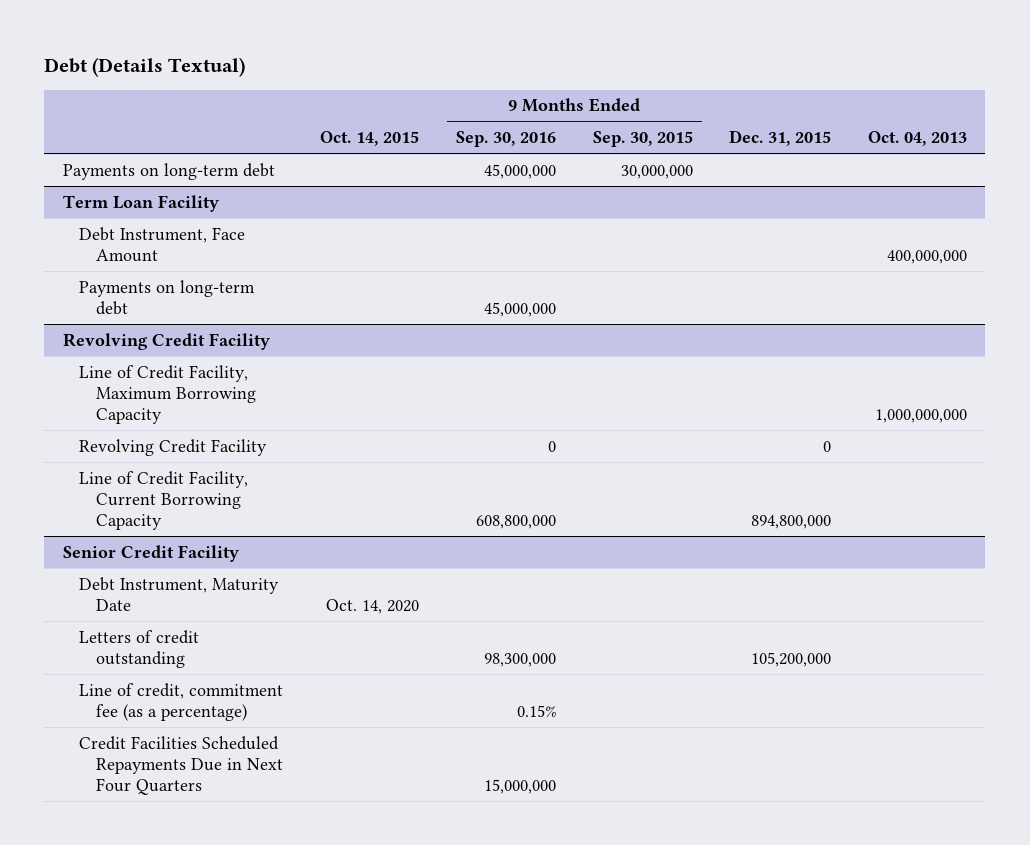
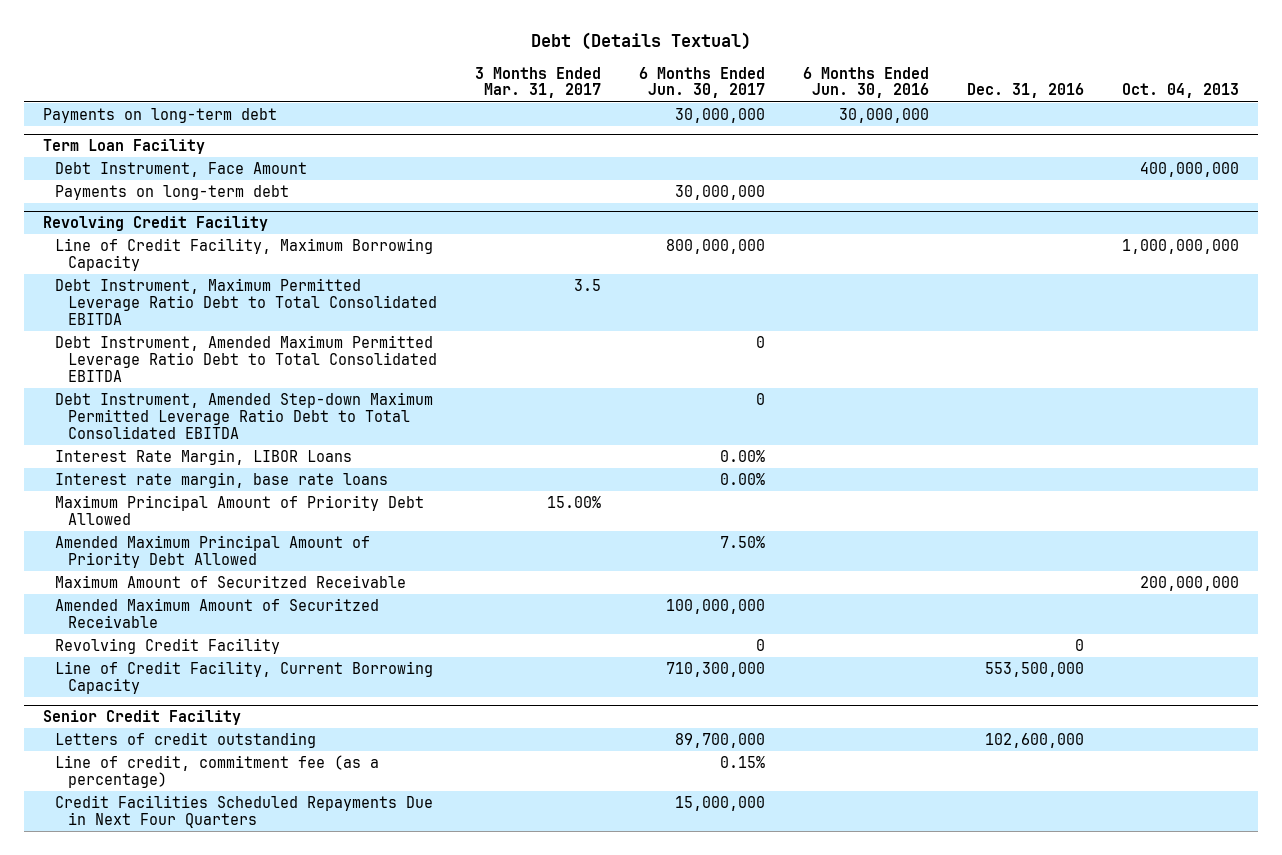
- | Oct. 14, 2015 | 9 Months Ended Sep. 30, 2016 | 9 Months Ended Sep. 30, 2015 | Dec. 31, 2015 | Oct. 04, 2013
+ | 3 Months Ended Mar. 31, 2017 | 6 Months Ended Jun. 30, 2017 | 6 Months Ended Jun. 30, 2016 | Dec. 31, 2016 | Oct. 04, 2013
@ Revolving Credit Facility
+ Debt Instrument, Maximum Permitted Leverage Ratio Debt to Total Consolidated EBITDA | 3.5 | | | |
+ Debt Instrument, Amended Maximum Permitted Leverage Ratio Debt to Total Consolidated EBITDA | | 0 | | |
+ Debt Instrument, Amended Step-down Maximum Permitted Leverage Ratio Debt to Total Consolidated EBITDA | | 0 | | |
+ Interest Rate Margin, LIBOR Loans | | 0.00% | | |
+ Interest rate margin, base rate loans | | 0.00% | | |
+ Maximum Principal Amount of Priority Debt Allowed | 15.00% | | | |
+ Amended Maximum Principal Amount of Priority Debt Allowed | | 7.50% | | |
+ Maximum Amount of Securitzed Receivable | | | | | 200,000,000
+ Amended Maximum Amount of Securitzed Receivable | | 100,000,000 | | |
@ Senior Credit Facility
- Debt Instrument, Maturity Date | Oct. 14, 2020 | | | |

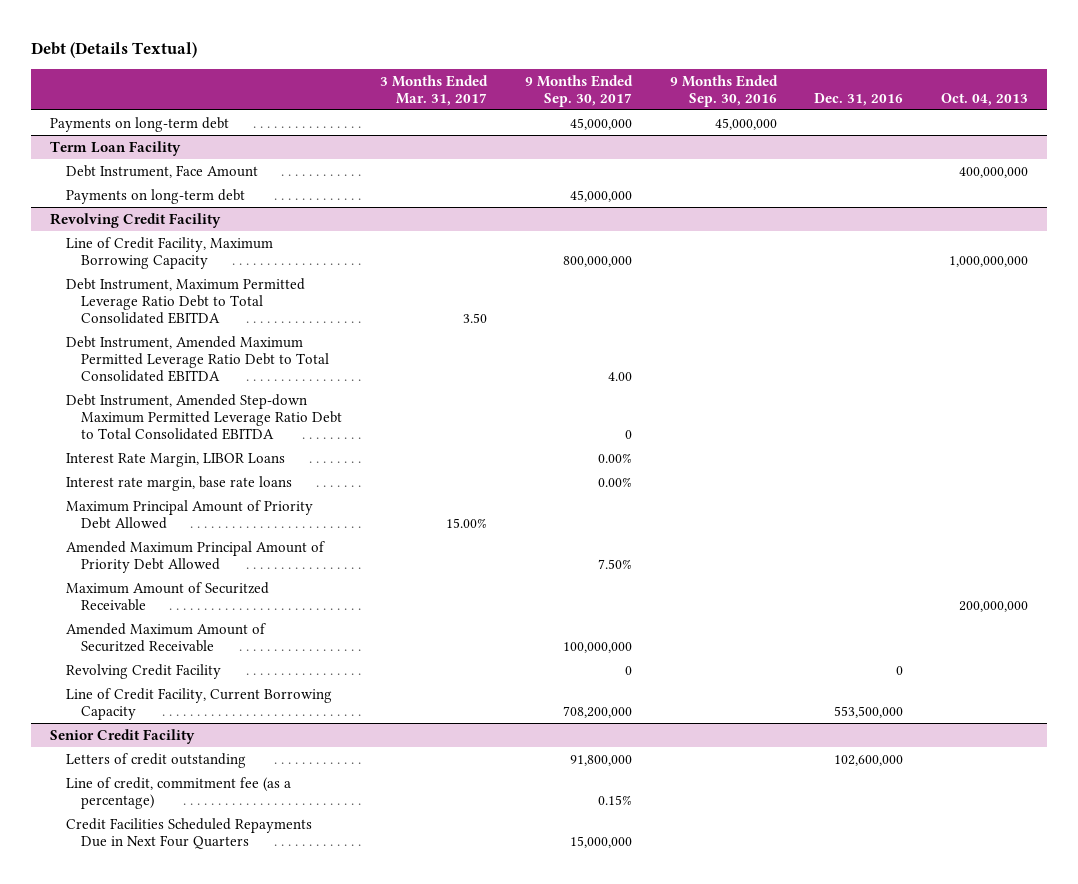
- | 3 Months Ended Mar. 31, 2017 | 6 Months Ended Jun. 30, 2017 | 6 Months Ended Jun. 30, 2016 | Dec. 31, 2016 | Oct. 04, 2013
+ | 3 Months Ended Mar. 31, 2017 | 9 Months Ended Sep. 30, 2017 | 9 Months Ended Sep. 30, 2016 | Dec. 31, 2016 | Oct. 04, 2013
@ Revolving Credit Facility
- Debt Instrument, Maximum Permitted Leverage Ratio Debt to Total Consolidated EBITDA | 3.5 | | | |
+ Debt Instrument, Maximum Permitted Leverage Ratio Debt to Total Consolidated EBITDA | 3.50 | | | |

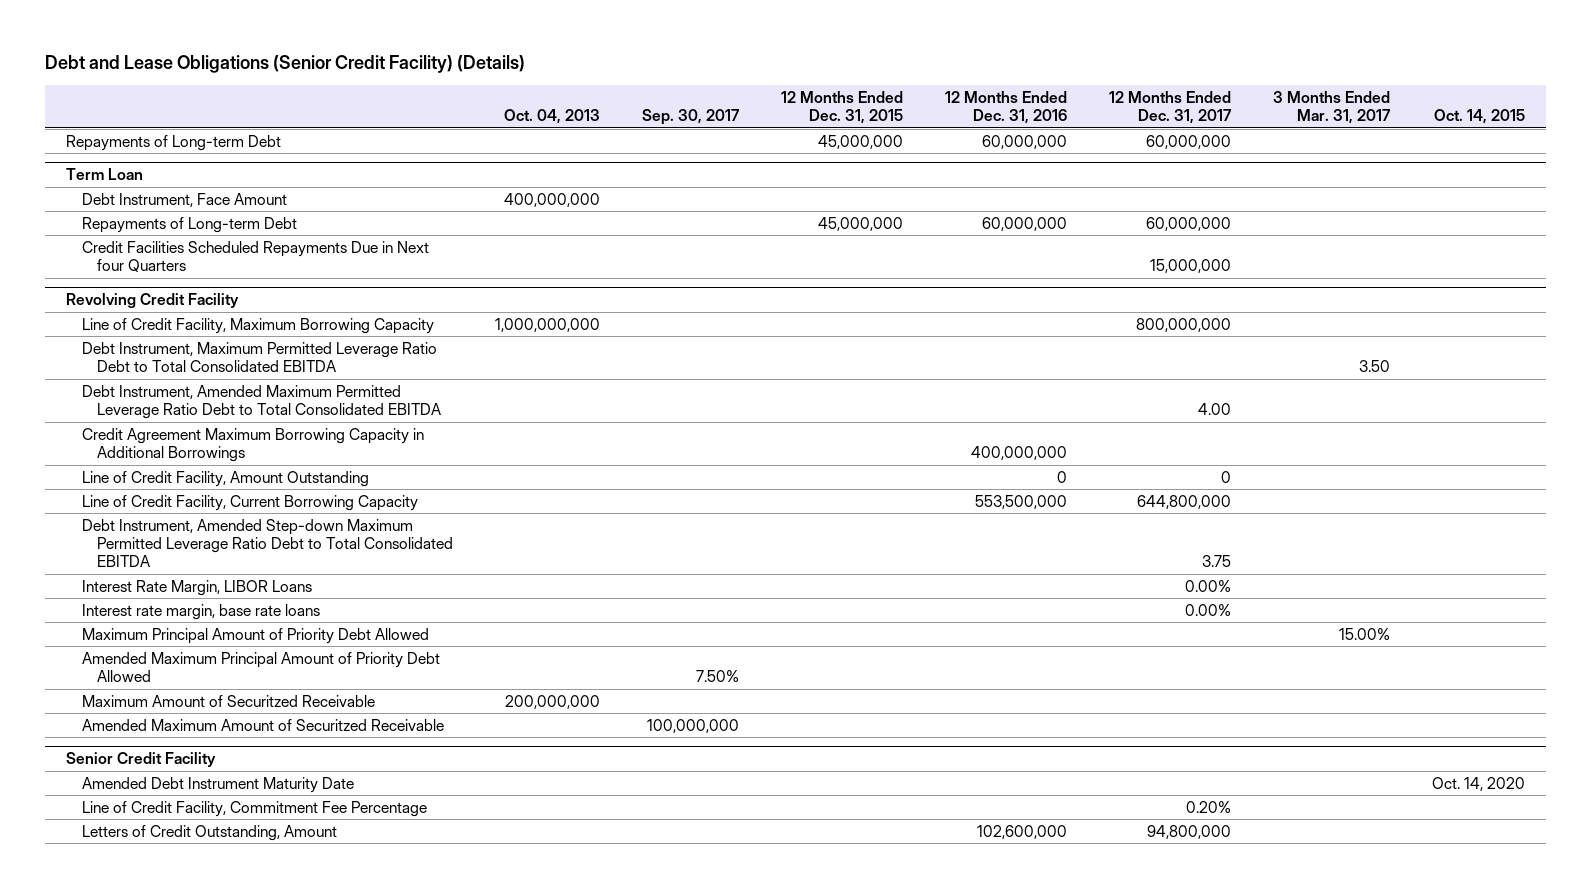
- Debt (Details Textual)
+ Debt and Lease Obligations (Senior Credit Facility) (Details)
- | 3 Months Ended Mar. 31, 2017 | 9 Months Ended Sep. 30, 2017 | 9 Months Ended Sep. 30, 2016 | Dec. 31, 2016 | Oct. 04, 2013
+ | Oct. 04, 2013 | Sep. 30, 2017 | 12 Months Ended Dec. 31, 2015 | 12 Months Ended Dec. 31, 2016 | 12 Months Ended Dec. 31, 2017 | 3 Months Ended Mar. 31, 2017 | Oct. 14, 2015
- Payments on long-term debt | | 45,000,000 | 45,000,000 | |
- Term Loan Facility
+ Repayments of Long-term Debt | | | 45,000,000 | 60,000,000 | 60,000,000 | |
+ Term Loan
- Payments on long-term debt | | 45,000,000 | | |
+ Repayments of Long-term Debt | | | 45,000,000 | 60,000,000 | 60,000,000 | |
+ Credit Facilities Scheduled Repayments Due in Next four Quarters | | | | | 15,000,000 | |
@ Revolving Credit Facility
+ Credit Agreement Maximum Borrowing Capacity in Additional Borrowings | | | | 400,000,000 | | |
+ Line of Credit Facility, Amount Outstanding | | | | 0 | 0 | |
moved up: Line of Credit Facility, Current Borrowing Capacity | | | | 553,500,000 | 644,800,000 | |
- Revolving Credit Facility | | 0 | | 0 |
@ Senior Credit Facility
- Letters of credit outstanding | | 91,800,000 | | 102,600,000 |
- Line of credit, commitment fee (as a percentage) | | 0.15% | | |
- Credit Facilities Scheduled Repayments Due in Next Four Quarters | | 15,000,000 | | |
+ Amended Debt Instrument Maturity Date | | | | | | | Oct. 14, 2020
+ Line of Credit Facility, Commitment Fee Percentage | | | | | 0.20% | |
+ Letters of Credit Outstanding, Amount | | | | 102,600,000 | 94,800,000 | |

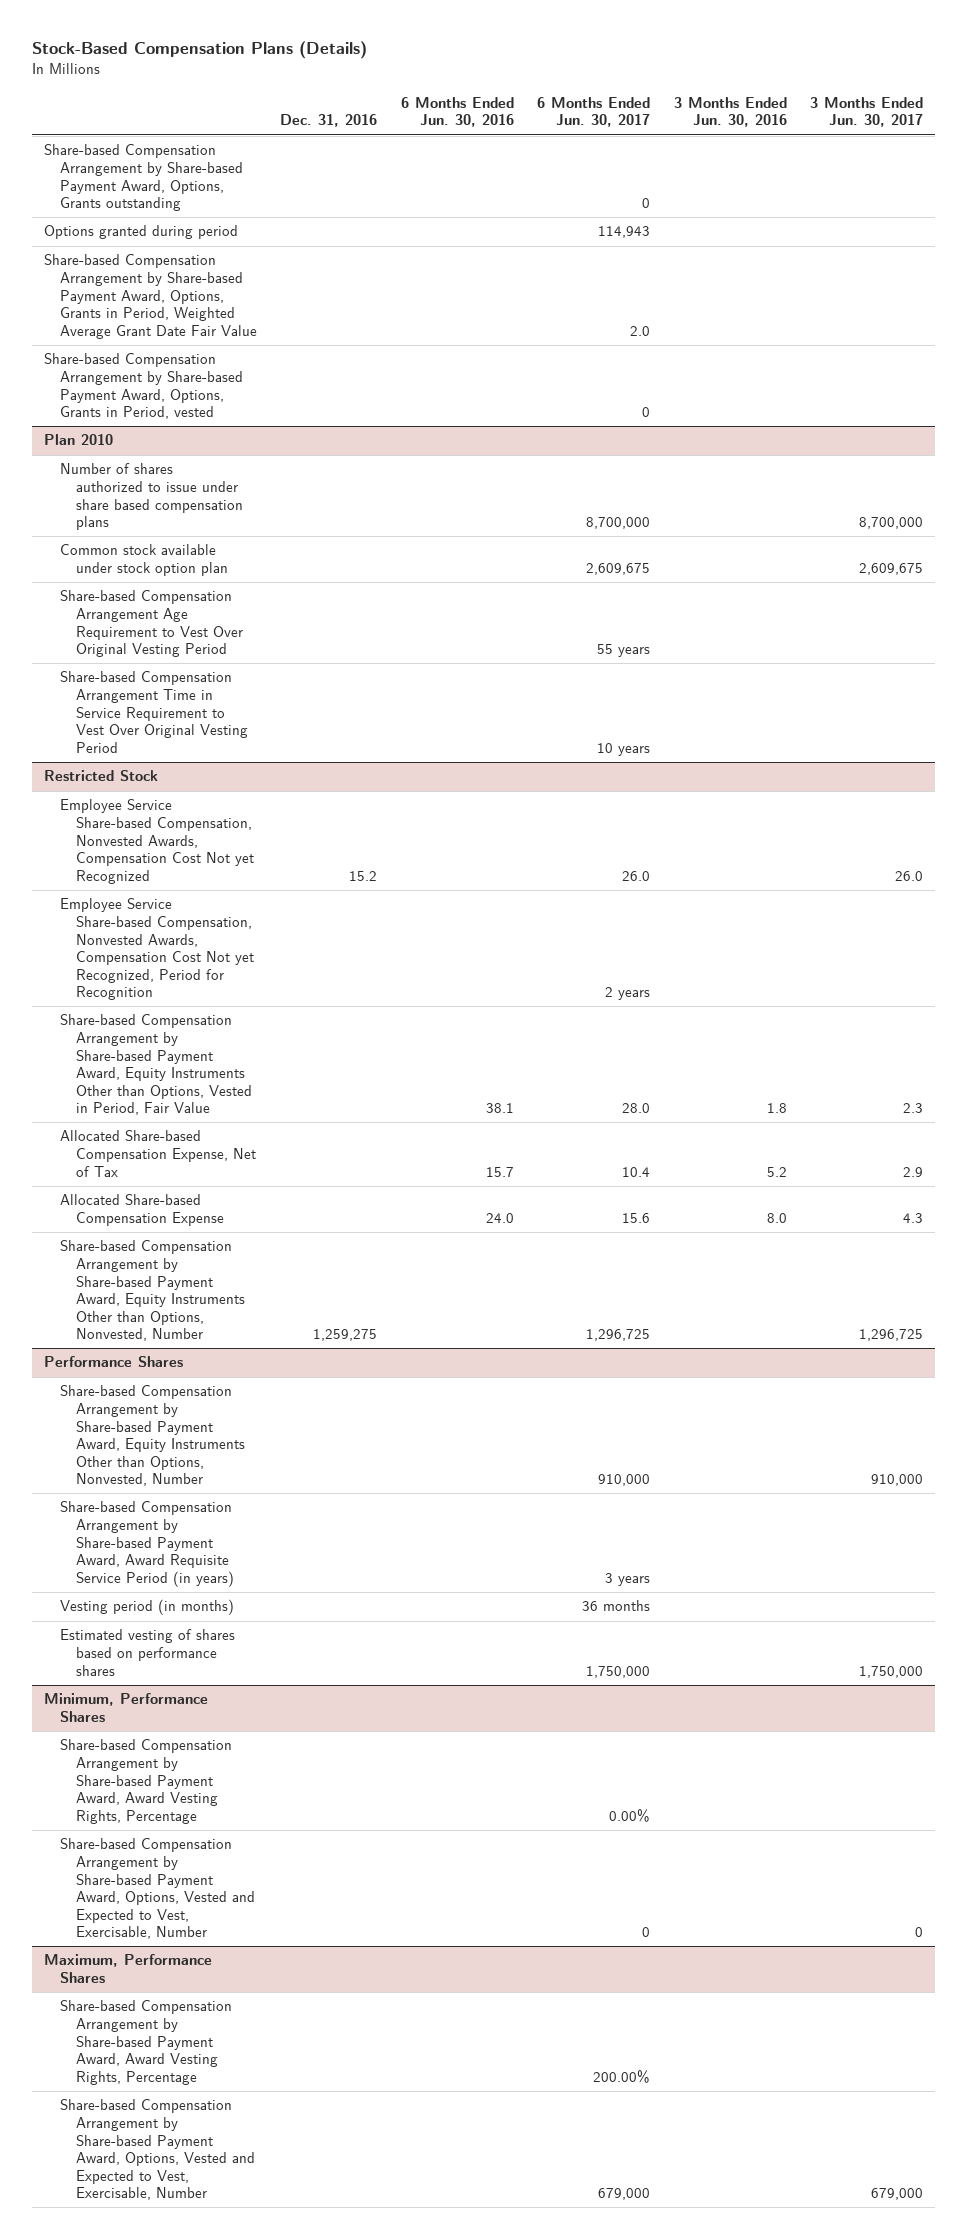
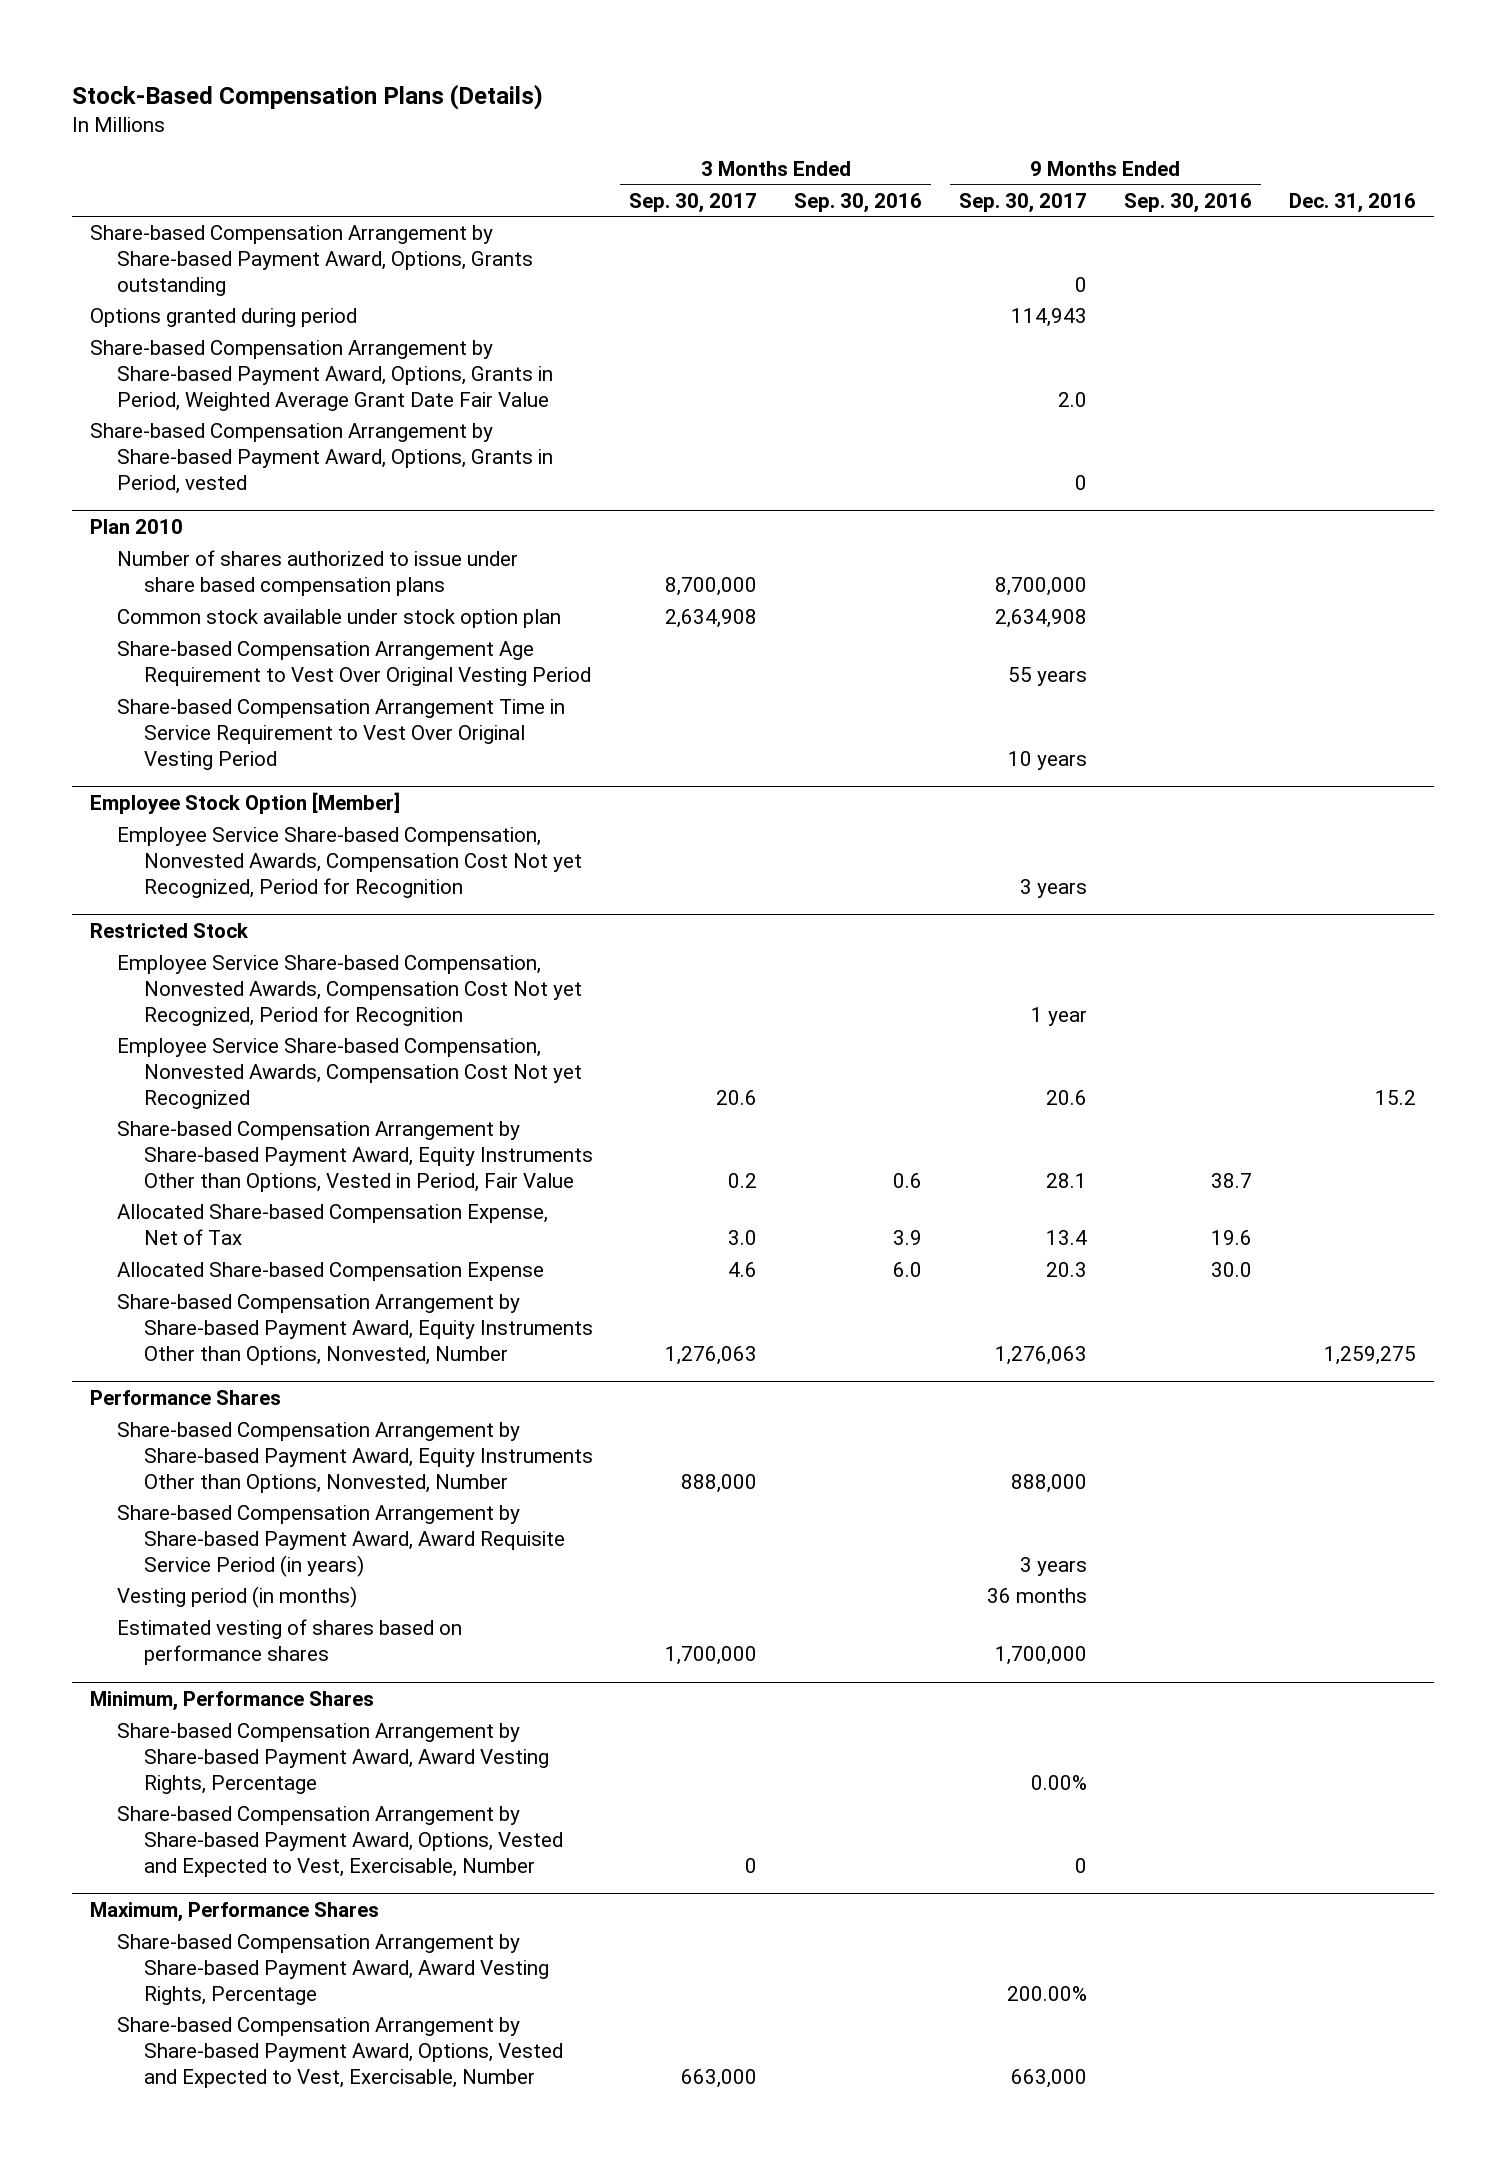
- | Dec. 31, 2016 | 6 Months Ended Jun. 30, 2016 | 6 Months Ended Jun. 30, 2017 | 3 Months Ended Jun. 30, 2016 | 3 Months Ended Jun. 30, 2017
+ | 3 Months Ended Sep. 30, 2017 | 3 Months Ended Sep. 30, 2016 | 9 Months Ended Sep. 30, 2017 | 9 Months Ended Sep. 30, 2016 | Dec. 31, 2016
+ Employee Stock Option [Member]
+ Employee Service Share-based Compensation, Nonvested Awards, Compensation Cost Not yet Recognized, Period for Recognition | | | 3 years | |
@ Restricted Stock
moved down: Employee Service Share-based Compensation, Nonvested Awards, Compensation Cost Not yet Recognized | 20.6 | | 20.6 | | 15.2

